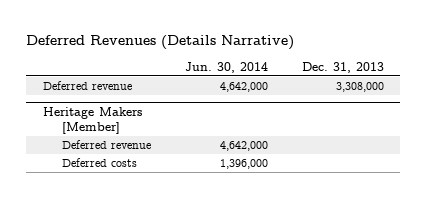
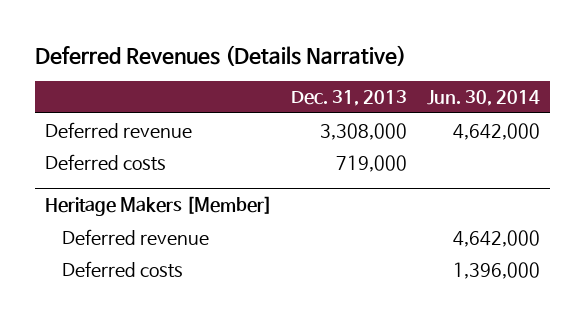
- | Jun. 30, 2014 | Dec. 31, 2013
+ | Dec. 31, 2013 | Jun. 30, 2014
+ Deferred costs | 719,000 |

